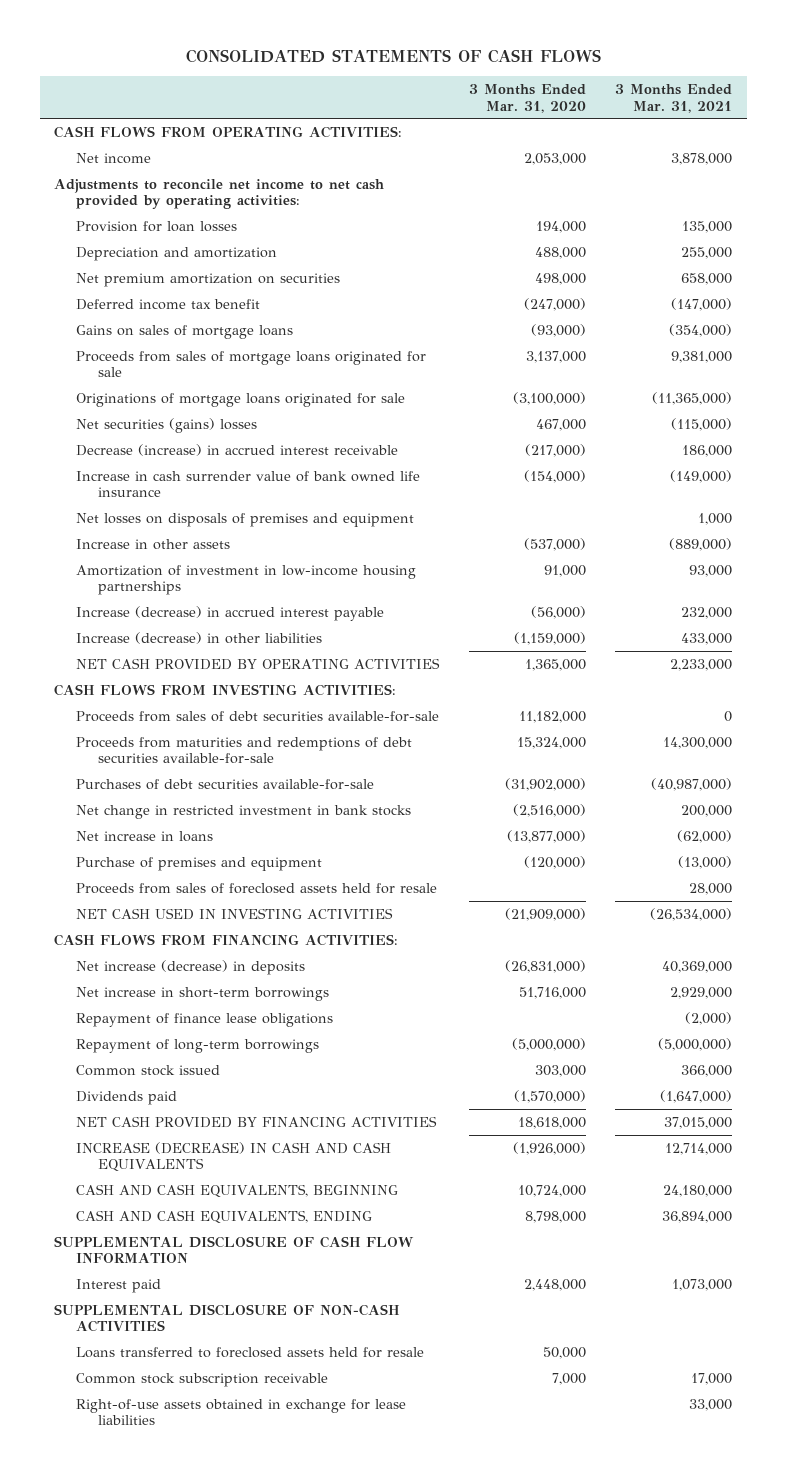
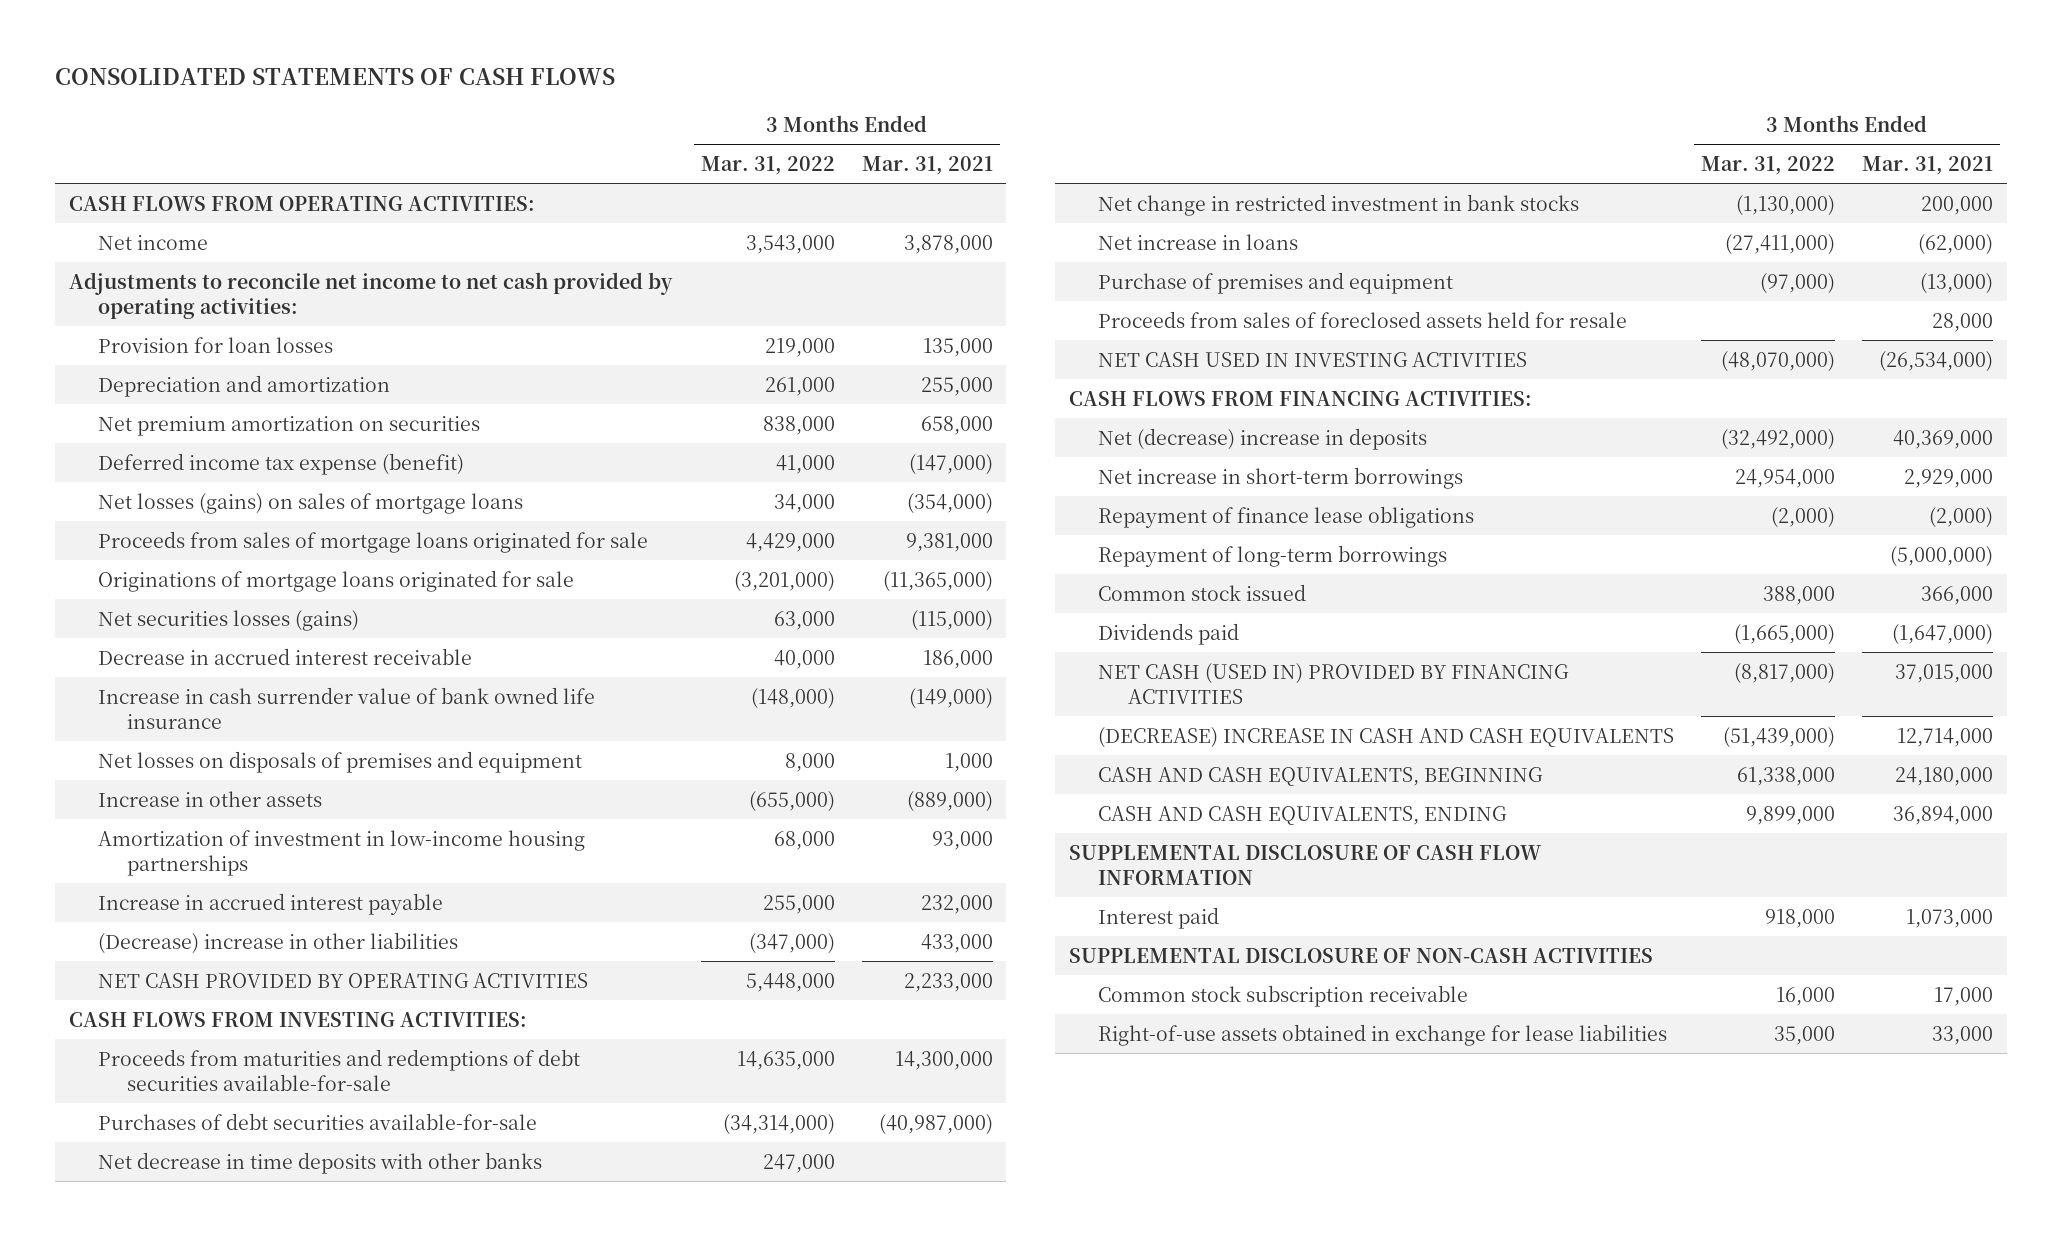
- | 3 Months Ended Mar. 31, 2020 | 3 Months Ended Mar. 31, 2021
+ | 3 Months Ended Mar. 31, 2022 | 3 Months Ended Mar. 31, 2021
- Deferred income tax benefit | (247,000) | (147,000)
- Gains on sales of mortgage loans | (93,000) | (354,000)
+ Deferred income tax expense (benefit) | 41,000 | (147,000)
+ Net losses (gains) on sales of mortgage loans | 34,000 | (354,000)
- Net securities (gains) losses | 467,000 | (115,000)
- Decrease (increase) in accrued interest receivable | (217,000) | 186,000
+ Net securities losses (gains) | 63,000 | (115,000)
+ Decrease in accrued interest receivable | 40,000 | 186,000
- Increase (decrease) in accrued interest payable | (56,000) | 232,000
- Increase (decrease) in other liabilities | (1,159,000) | 433,000
+ Increase in accrued interest payable | 255,000 | 232,000
+ (Decrease) increase in other liabilities | (347,000) | 433,000
- Proceeds from sales of debt securities available-for-sale | 11,182,000 | 0
+ Net decrease in time deposits with other banks | 247,000 |
- Net increase (decrease) in deposits | (26,831,000) | 40,369,000
+ Net (decrease) increase in deposits | (32,492,000) | 40,369,000
- NET CASH PROVIDED BY FINANCING ACTIVITIES | 18,618,000 | 37,015,000
- INCREASE (DECREASE) IN CASH AND CASH EQUIVALENTS | (1,926,000) | 12,714,000
+ NET CASH (USED IN) PROVIDED BY FINANCING ACTIVITIES | (8,817,000) | 37,015,000
+ (DECREASE) INCREASE IN CASH AND CASH EQUIVALENTS | (51,439,000) | 12,714,000
- Loans transferred to foreclosed assets held for resale | 50,000 |

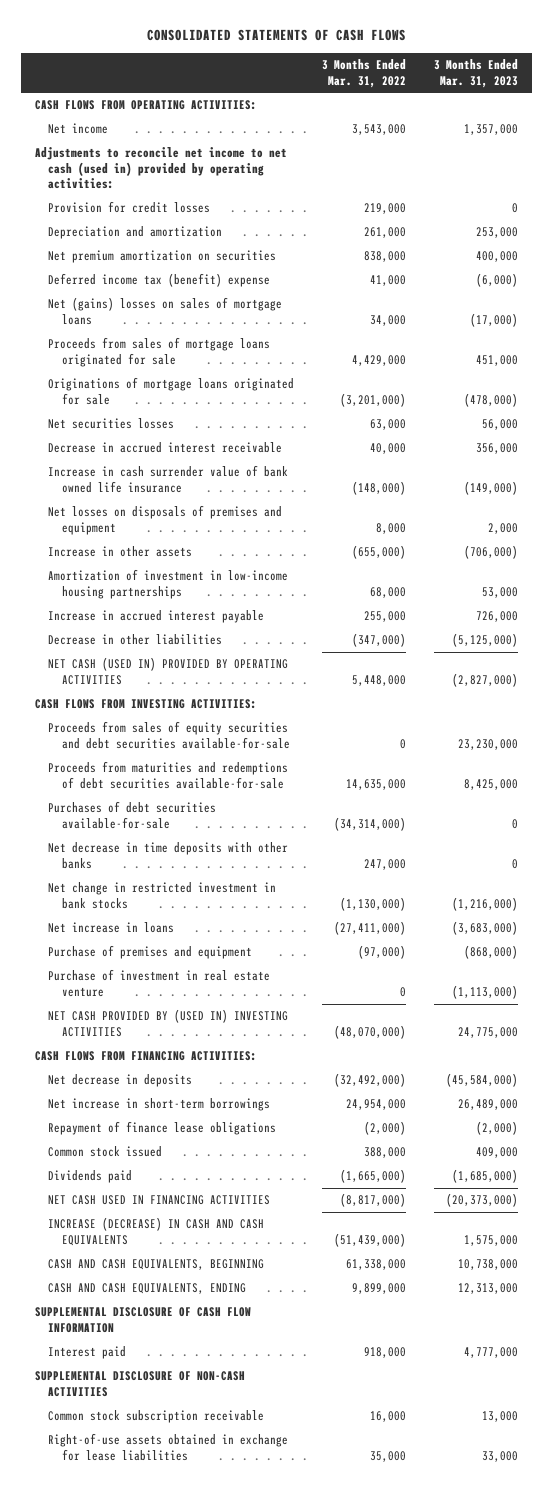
- | 3 Months Ended Mar. 31, 2022 | 3 Months Ended Mar. 31, 2021
+ | 3 Months Ended Mar. 31, 2022 | 3 Months Ended Mar. 31, 2023
- Adjustments to reconcile net income to net cash provided by operating activities:
- Provision for loan losses | 219,000 | 135,000
+ Adjustments to reconcile net income to net cash (used in) provided by operating activities:
+ Provision for credit losses | 219,000 | 0
- Deferred income tax expense (benefit) | 41,000 | (147,000)
- Net losses (gains) on sales of mortgage loans | 34,000 | (354,000)
+ Deferred income tax (benefit) expense | 41,000 | (6,000)
+ Net (gains) losses on sales of mortgage loans | 34,000 | (17,000)
- Net securities losses (gains) | 63,000 | (115,000)
+ Net securities losses | 63,000 | 56,000
- (Decrease) increase in other liabilities | (347,000) | 433,000
- NET CASH PROVIDED BY OPERATING ACTIVITIES | 5,448,000 | 2,233,000
+ Decrease in other liabilities | (347,000) | (5,125,000)
+ NET CASH (USED IN) PROVIDED BY OPERATING ACTIVITIES | 5,448,000 | (2,827,000)
+ Proceeds from sales of equity securities and debt securities available-for-sale | 0 | 23,230,000
- Proceeds from sales of foreclosed assets held for resale | | 28,000
- NET CASH USED IN INVESTING ACTIVITIES | (48,070,000) | (26,534,000)
+ Purchase of investment in real estate venture | 0 | (1,113,000)
+ NET CASH PROVIDED BY (USED IN) INVESTING ACTIVITIES | (48,070,000) | 24,775,000
- Net (decrease) increase in deposits | (32,492,000) | 40,369,000
+ Net decrease in deposits | (32,492,000) | (45,584,000)
- Repayment of long-term borrowings | | (5,000,000)
- NET CASH (USED IN) PROVIDED BY FINANCING ACTIVITIES | (8,817,000) | 37,015,000
- (DECREASE) INCREASE IN CASH AND CASH EQUIVALENTS | (51,439,000) | 12,714,000
+ NET CASH USED IN FINANCING ACTIVITIES | (8,817,000) | (20,373,000)
+ INCREASE (DECREASE) IN CASH AND CASH EQUIVALENTS | (51,439,000) | 1,575,000

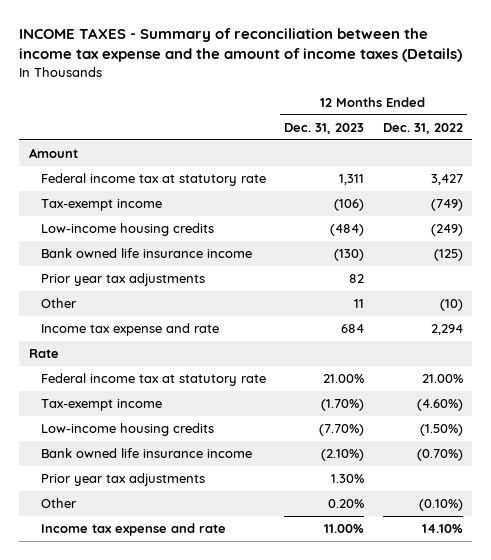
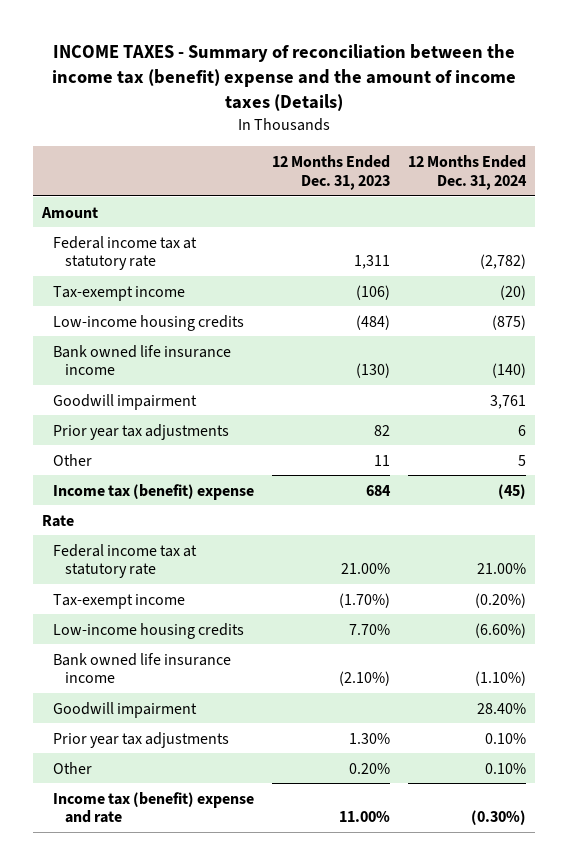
- INCOME TAXES - Summary of reconciliation between the income tax expense and the amount of income taxes (Details)
+ INCOME TAXES - Summary of reconciliation between the income tax (benefit) expense and the amount of income taxes (Details)
- | 12 Months Ended Dec. 31, 2023 | 12 Months Ended Dec. 31, 2022
+ | 12 Months Ended Dec. 31, 2023 | 12 Months Ended Dec. 31, 2024
+ Goodwill impairment | | 3,761
- Income tax expense and rate | 684 | 2,294
+ Income tax (benefit) expense | 684 | (45)
- Low-income housing credits | (7.70%) | (1.50%)
+ Low-income housing credits | 7.70% | (6.60%)
+ Goodwill impairment | | 28.40%
- Income tax expense and rate | 11.00% | 14.10%
+ Income tax (benefit) expense and rate | 11.00% | (0.30%)

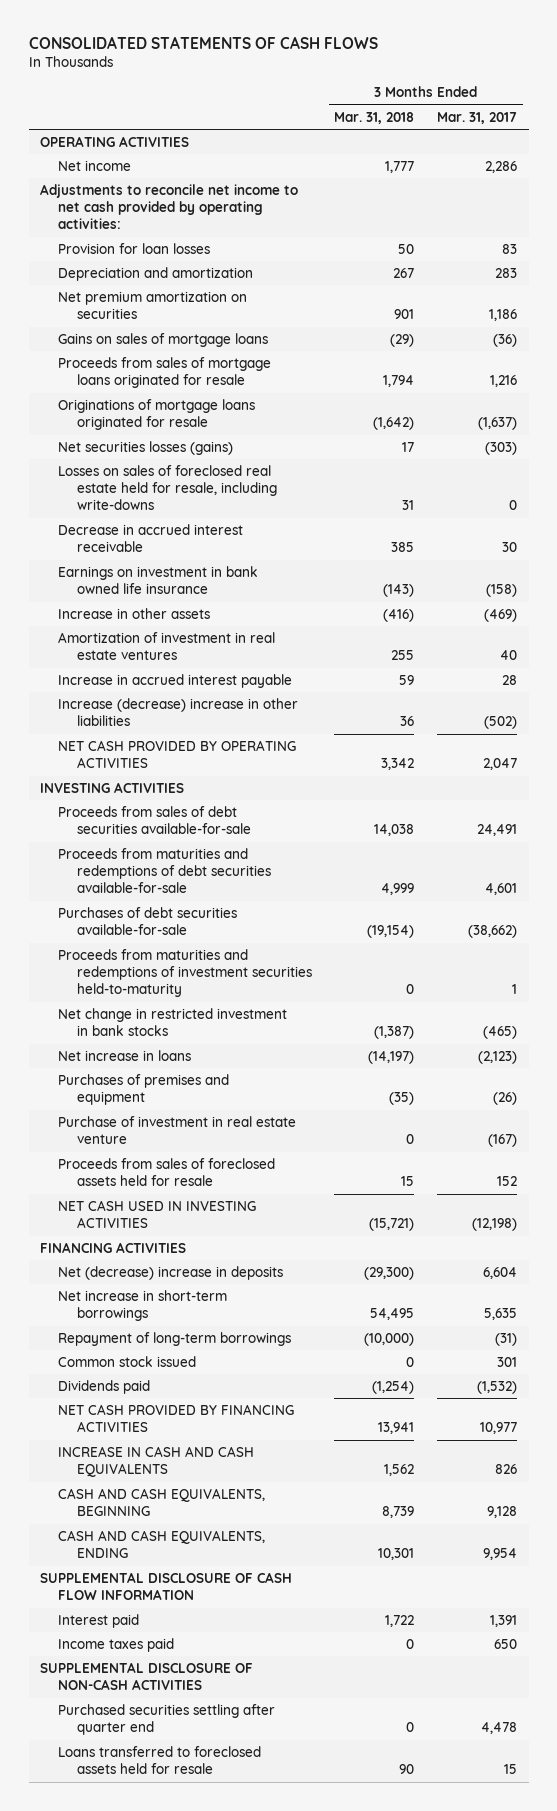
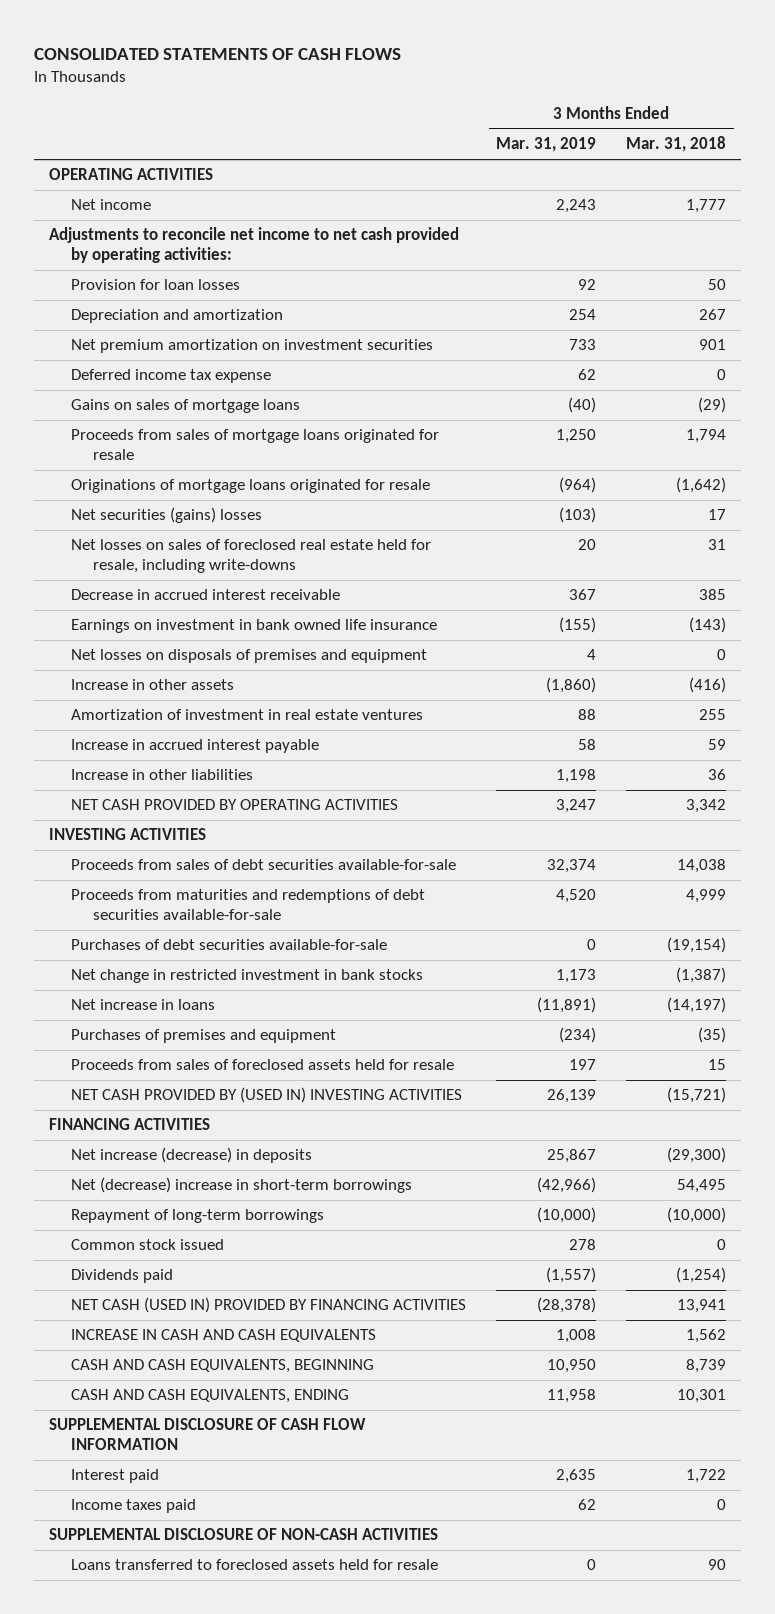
- | 3 Months Ended Mar. 31, 2018 | 3 Months Ended Mar. 31, 2017
+ | 3 Months Ended Mar. 31, 2019 | 3 Months Ended Mar. 31, 2018
- Net premium amortization on securities | 901 | 1,186
+ Net premium amortization on investment securities | 733 | 901
+ Deferred income tax expense | 62 | 0
- Net securities losses (gains) | 17 | (303)
- Losses on sales of foreclosed real estate held for resale, including write-downs | 31 | 0
+ Net securities (gains) losses | (103) | 17
+ Net losses on sales of foreclosed real estate held for resale, including write-downs | 20 | 31
+ Net losses on disposals of premises and equipment | 4 | 0
- Increase (decrease) increase in other liabilities | 36 | (502)
+ Increase in other liabilities | 1,198 | 36
- Proceeds from maturities and redemptions of investment securities held-to-maturity | 0 | 1
- Purchase of investment in real estate venture | 0 | (167)
- NET CASH USED IN INVESTING ACTIVITIES | (15,721) | (12,198)
+ NET CASH PROVIDED BY (USED IN) INVESTING ACTIVITIES | 26,139 | (15,721)
- Net (decrease) increase in deposits | (29,300) | 6,604
- Net increase in short-term borrowings | 54,495 | 5,635
+ Net increase (decrease) in deposits | 25,867 | (29,300)
+ Net (decrease) increase in short-term borrowings | (42,966) | 54,495
- NET CASH PROVIDED BY FINANCING ACTIVITIES | 13,941 | 10,977
+ NET CASH (USED IN) PROVIDED BY FINANCING ACTIVITIES | (28,378) | 13,941
- Purchased securities settling after quarter end | 0 | 4,478

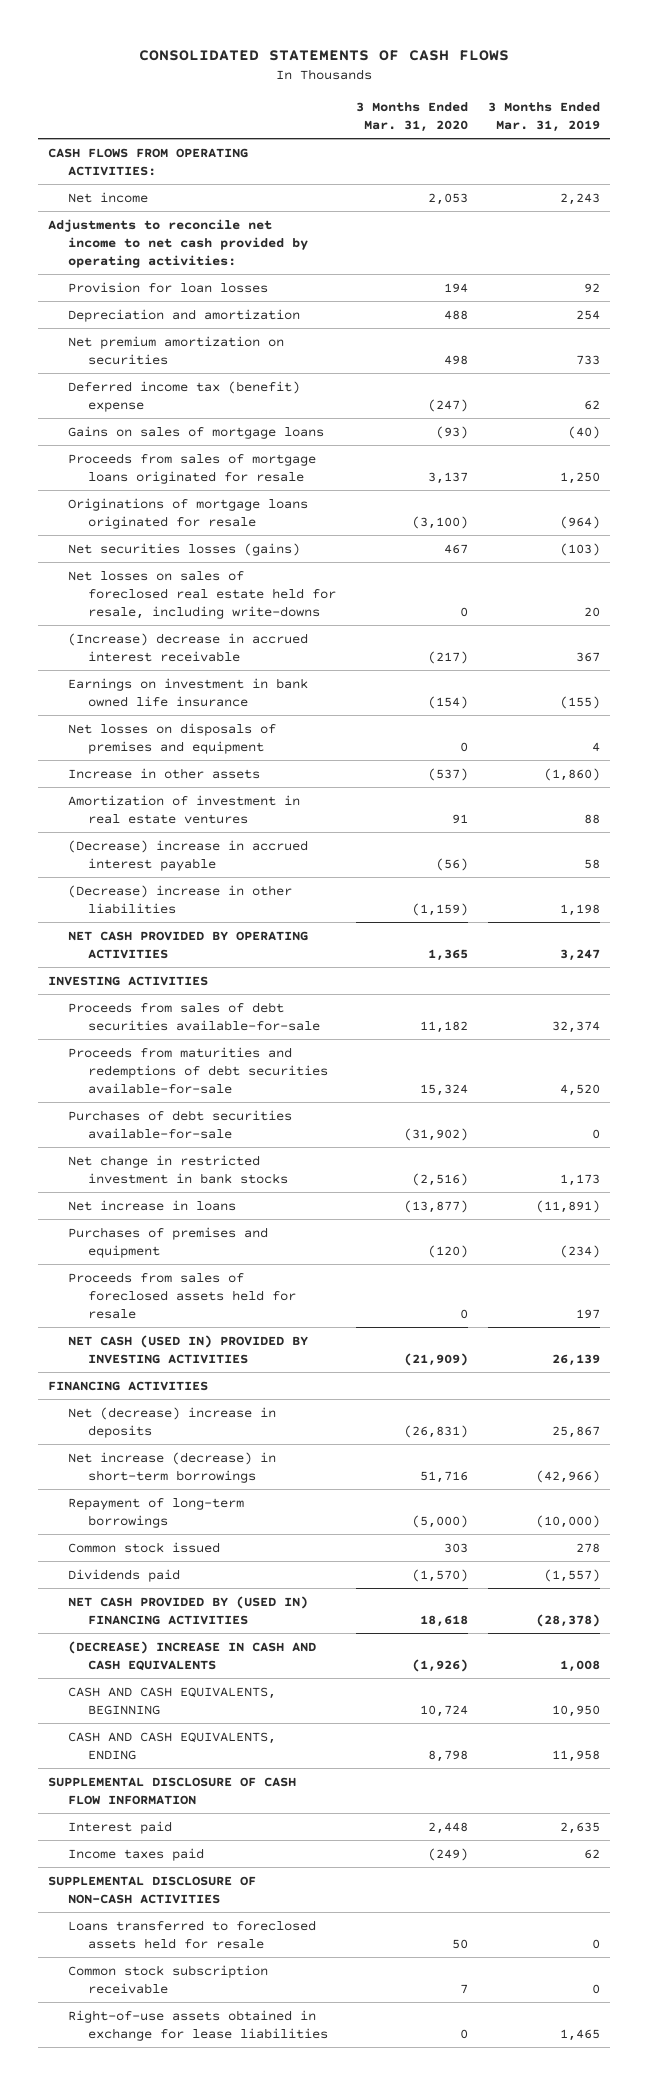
- | 3 Months Ended Mar. 31, 2019 | 3 Months Ended Mar. 31, 2018
+ | 3 Months Ended Mar. 31, 2020 | 3 Months Ended Mar. 31, 2019
- OPERATING ACTIVITIES
+ CASH FLOWS FROM OPERATING ACTIVITIES:
- Net premium amortization on investment securities | 733 | 901
- Deferred income tax expense | 62 | 0
+ Net premium amortization on securities | 498 | 733
+ Deferred income tax (benefit) expense | (247) | 62
- Net securities (gains) losses | (103) | 17
+ Net securities losses (gains) | 467 | (103)
- Decrease in accrued interest receivable | 367 | 385
+ (Increase) decrease in accrued interest receivable | (217) | 367
- Increase in accrued interest payable | 58 | 59
- Increase in other liabilities | 1,198 | 36
+ (Decrease) increase in accrued interest payable | (56) | 58
+ (Decrease) increase in other liabilities | (1,159) | 1,198
- NET CASH PROVIDED BY (USED IN) INVESTING ACTIVITIES | 26,139 | (15,721)
+ NET CASH (USED IN) PROVIDED BY INVESTING ACTIVITIES | (21,909) | 26,139
- Net increase (decrease) in deposits | 25,867 | (29,300)
- Net (decrease) increase in short-term borrowings | (42,966) | 54,495
+ Net (decrease) increase in deposits | (26,831) | 25,867
+ Net increase (decrease) in short-term borrowings | 51,716 | (42,966)
- NET CASH (USED IN) PROVIDED BY FINANCING ACTIVITIES | (28,378) | 13,941
- INCREASE IN CASH AND CASH EQUIVALENTS | 1,008 | 1,562
+ NET CASH PROVIDED BY (USED IN) FINANCING ACTIVITIES | 18,618 | (28,378)
+ (DECREASE) INCREASE IN CASH AND CASH EQUIVALENTS | (1,926) | 1,008
+ Common stock subscription receivable | 7 | 0
+ Right-of-use assets obtained in exchange for lease liabilities | 0 | 1,465

